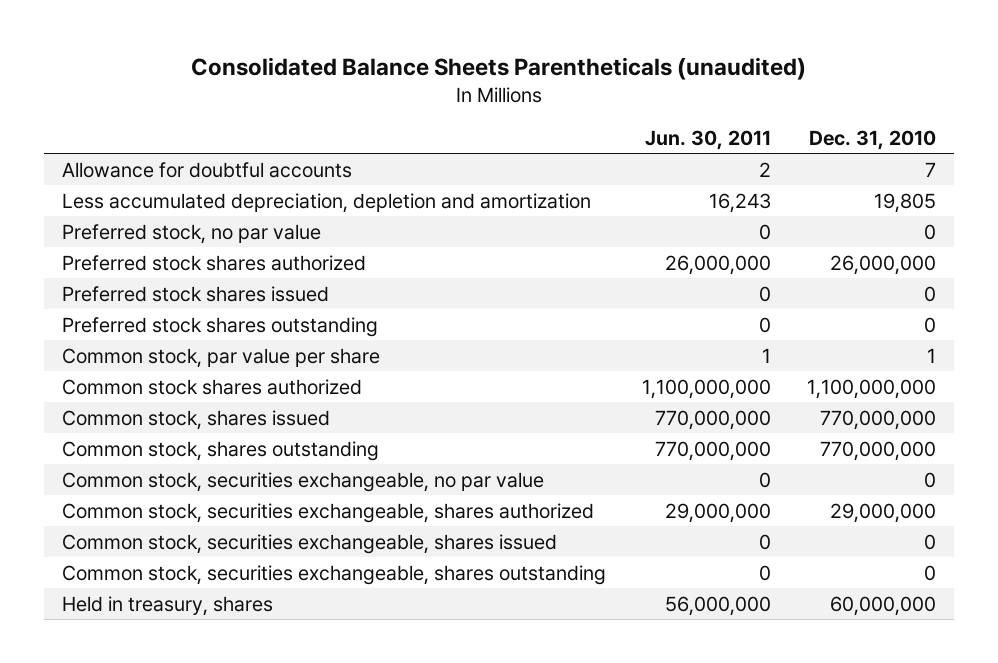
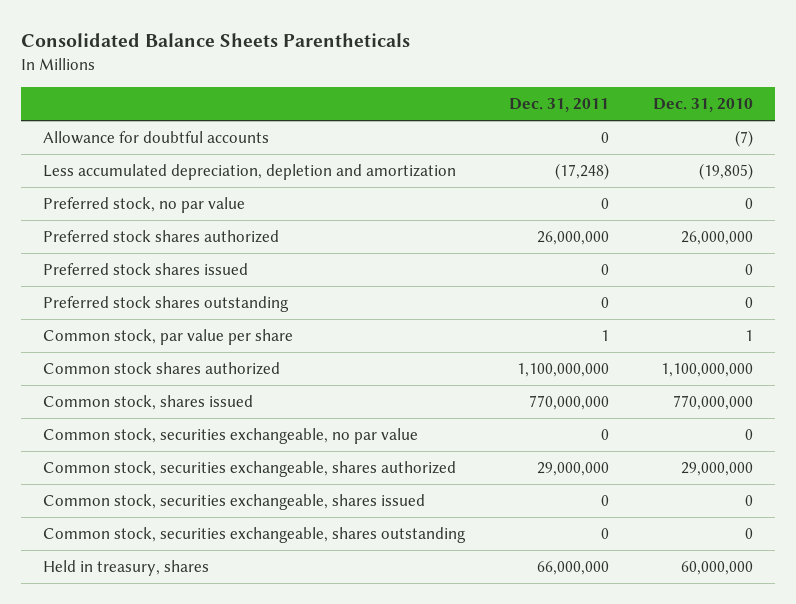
- Consolidated Balance Sheets Parentheticals (unaudited)
+ Consolidated Balance Sheets Parentheticals
- | Jun. 30, 2011 | Dec. 31, 2010
+ | Dec. 31, 2011 | Dec. 31, 2010
- Allowance for doubtful accounts | 2 | 7
- Less accumulated depreciation, depletion and amortization | 16,243 | 19,805
+ Allowance for doubtful accounts | 0 | (7)
+ Less accumulated depreciation, depletion and amortization | (17,248) | (19,805)
- Common stock, shares outstanding | 770,000,000 | 770,000,000

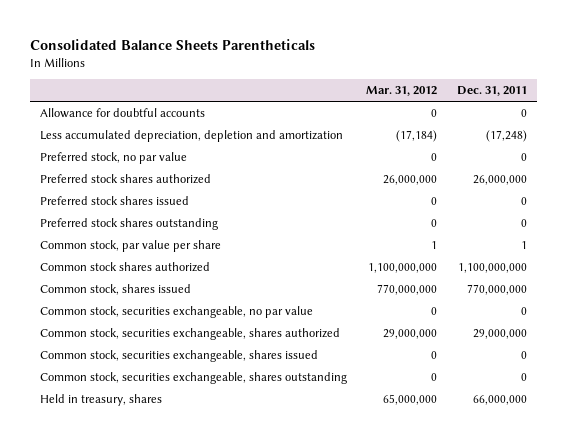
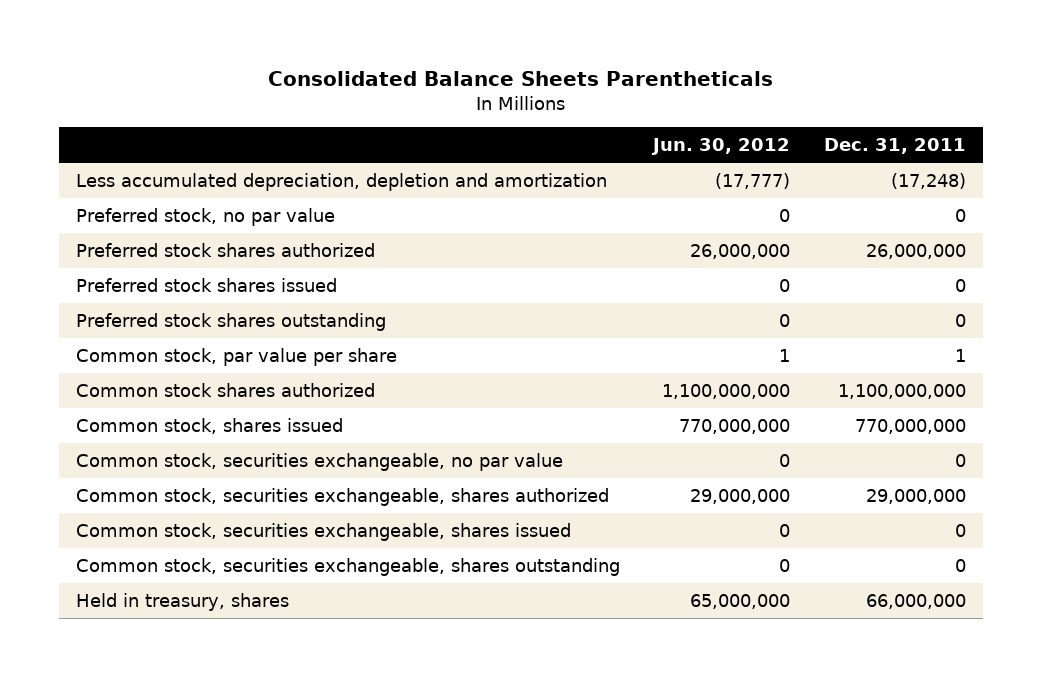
- | Mar. 31, 2012 | Dec. 31, 2011
+ | Jun. 30, 2012 | Dec. 31, 2011
- Allowance for doubtful accounts | 0 | 0

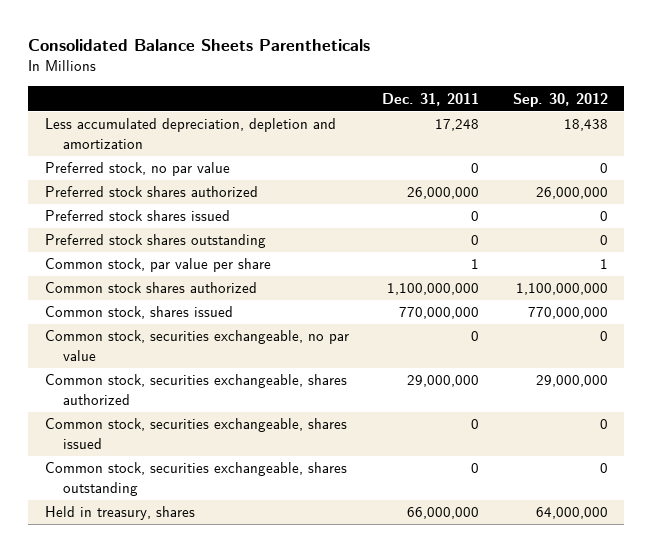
- | Jun. 30, 2012 | Dec. 31, 2011
+ | Dec. 31, 2011 | Sep. 30, 2012
- Less accumulated depreciation, depletion and amortization | (17,777) | (17,248)
+ Less accumulated depreciation, depletion and amortization | 17,248 | 18,438

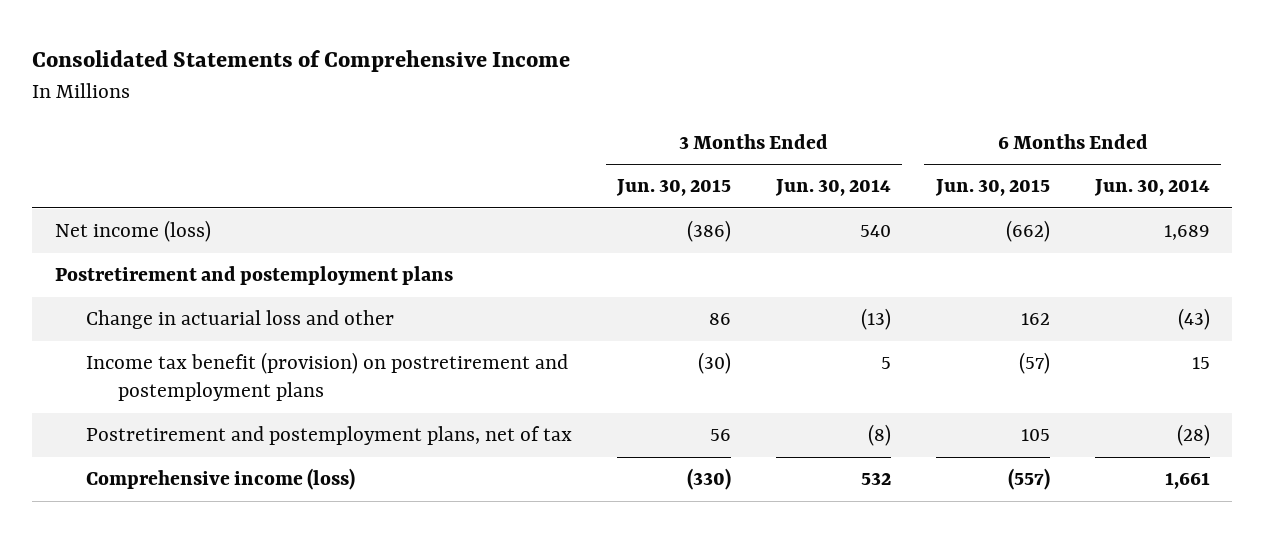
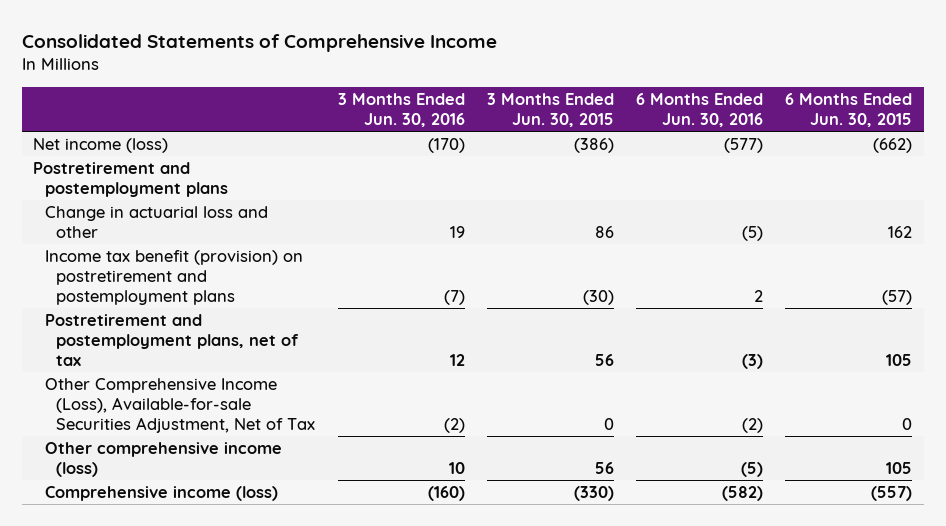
- | 3 Months Ended Jun. 30, 2015 | 3 Months Ended Jun. 30, 2014 | 6 Months Ended Jun. 30, 2015 | 6 Months Ended Jun. 30, 2014
+ | 3 Months Ended Jun. 30, 2016 | 3 Months Ended Jun. 30, 2015 | 6 Months Ended Jun. 30, 2016 | 6 Months Ended Jun. 30, 2015
+ Other Comprehensive Income (Loss), Available-for-sale Securities Adjustment, Net of Tax | (2) | 0 | (2) | 0
+ Other comprehensive income (loss) | 10 | 56 | (5) | 105

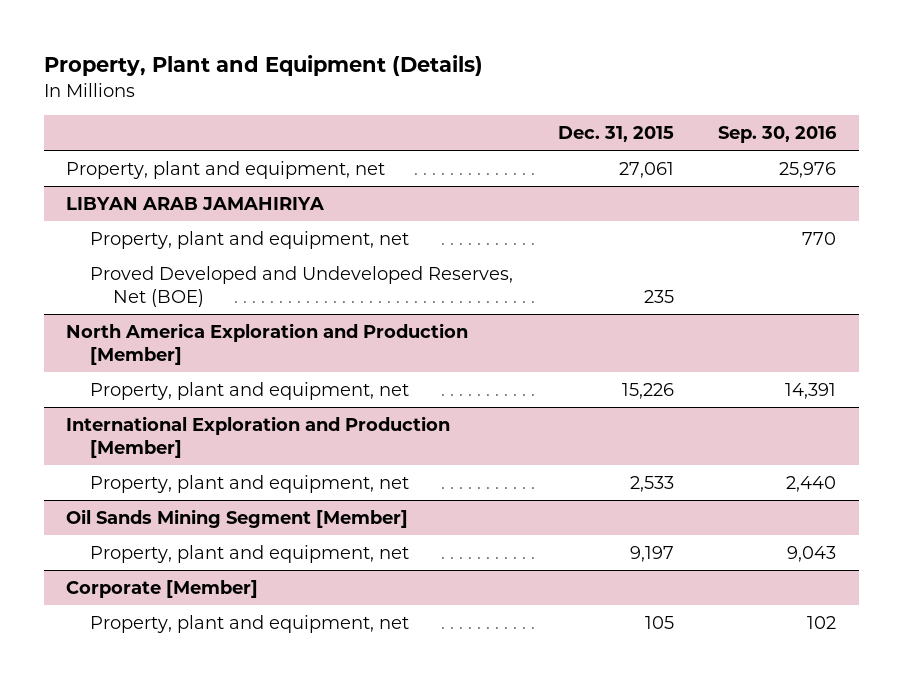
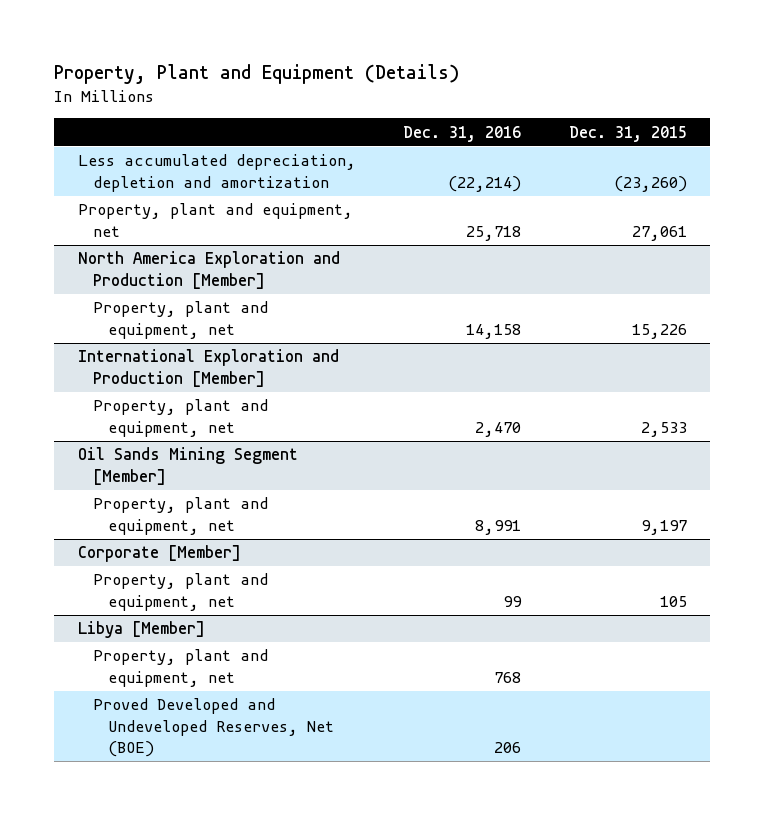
- | Dec. 31, 2015 | Sep. 30, 2016
+ | Dec. 31, 2016 | Dec. 31, 2015
+ Less accumulated depreciation, depletion and amortization | (22,214) | (23,260)
- LIBYAN ARAB JAMAHIRIYA
- Property, plant and equipment, net | | 770
- Proved Developed and Undeveloped Reserves, Net (BOE) | 235 |
+ Libya [Member]
+ Property, plant and equipment, net | 768 |
+ Proved Developed and Undeveloped Reserves, Net (BOE) | 206 |

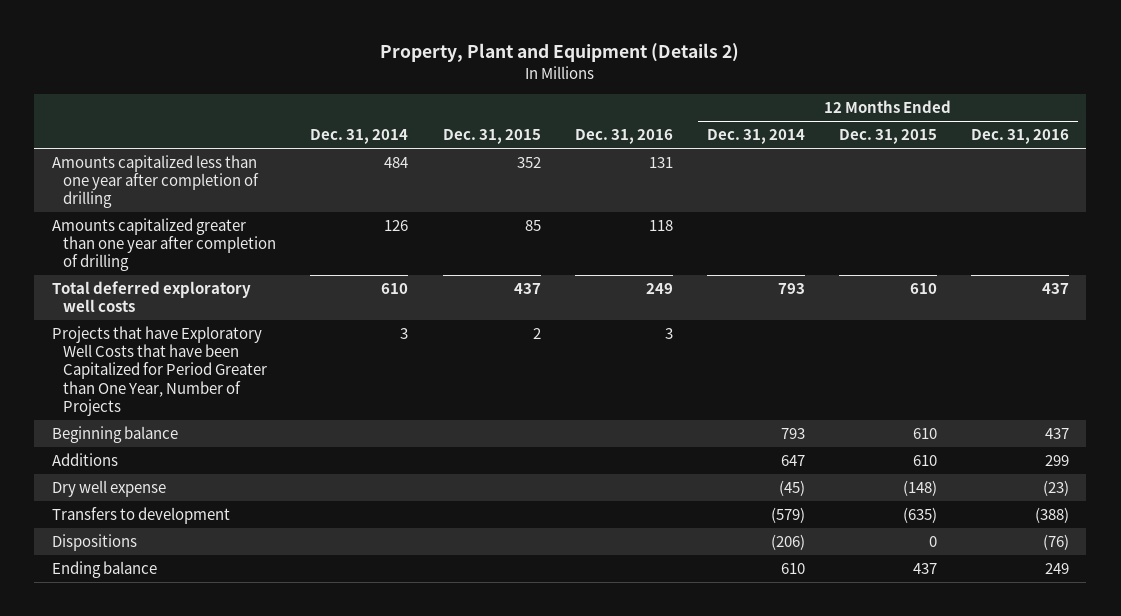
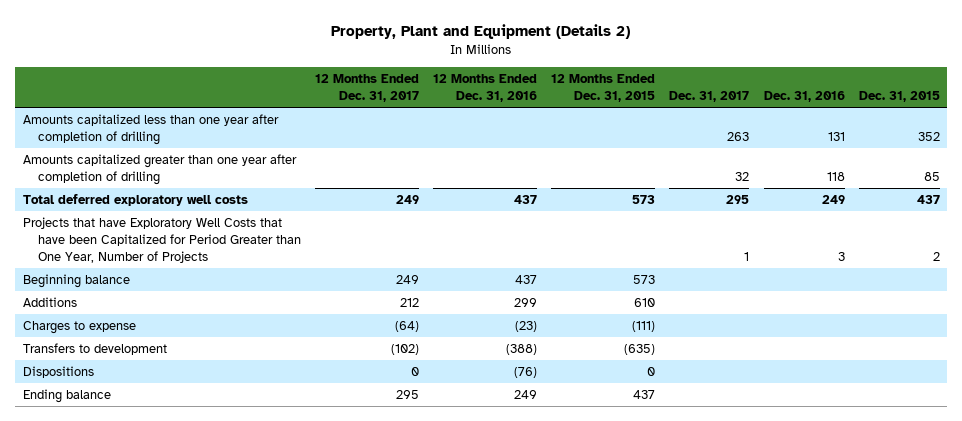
- | Dec. 31, 2014 | Dec. 31, 2015 | Dec. 31, 2016 | 12 Months Ended Dec. 31, 2014 | 12 Months Ended Dec. 31, 2015 | 12 Months Ended Dec. 31, 2016
+ | 12 Months Ended Dec. 31, 2017 | 12 Months Ended Dec. 31, 2016 | 12 Months Ended Dec. 31, 2015 | Dec. 31, 2017 | Dec. 31, 2016 | Dec. 31, 2015
- Total deferred exploratory well costs | 610 | 437 | 249 | 793 | 610 | 437
+ Total deferred exploratory well costs | 249 | 437 | 573 | 295 | 249 | 437
- Beginning balance | | | | 793 | 610 | 437
+ Beginning balance | 249 | 437 | 573 | | |
- Dry well expense | | | | (45) | (148) | (23)
+ Charges to expense | (64) | (23) | (111) | | |

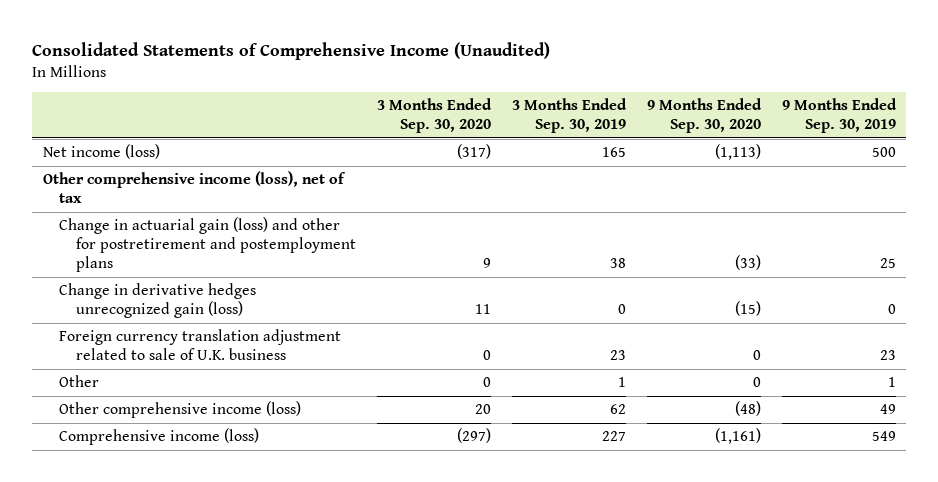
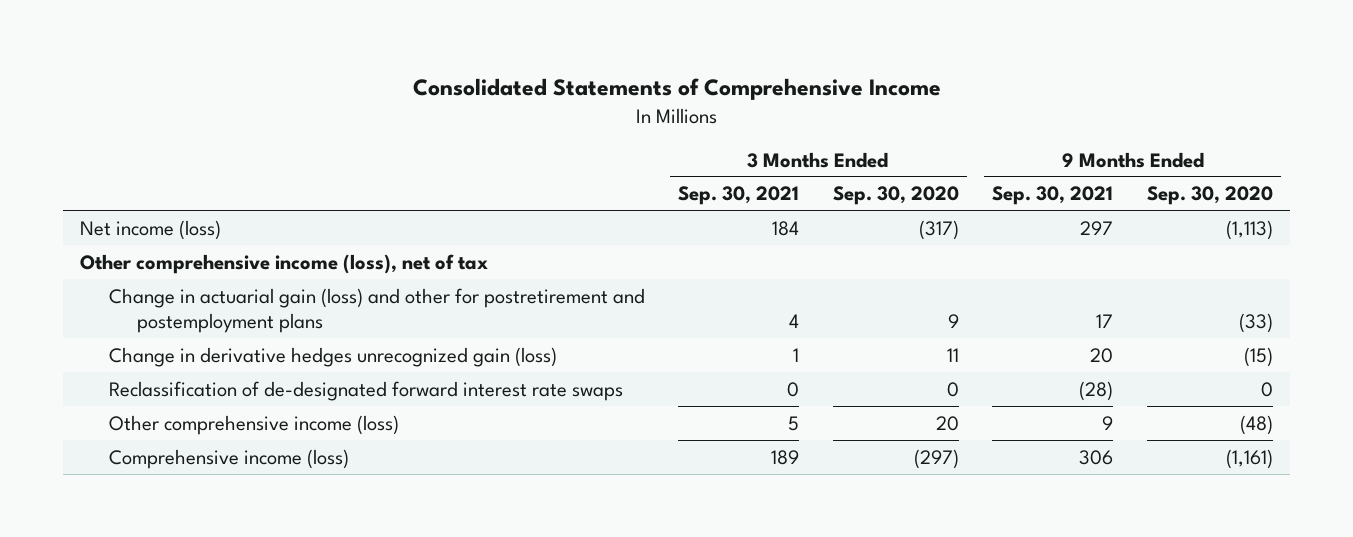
- Consolidated Statements of Comprehensive Income (Unaudited)
+ Consolidated Statements of Comprehensive Income
- | 3 Months Ended Sep. 30, 2020 | 3 Months Ended Sep. 30, 2019 | 9 Months Ended Sep. 30, 2020 | 9 Months Ended Sep. 30, 2019
+ | 3 Months Ended Sep. 30, 2021 | 3 Months Ended Sep. 30, 2020 | 9 Months Ended Sep. 30, 2021 | 9 Months Ended Sep. 30, 2020
- Foreign currency translation adjustment related to sale of U.K. business | 0 | 23 | 0 | 23
- Other | 0 | 1 | 0 | 1
+ Reclassification of de-designated forward interest rate swaps | 0 | 0 | (28) | 0

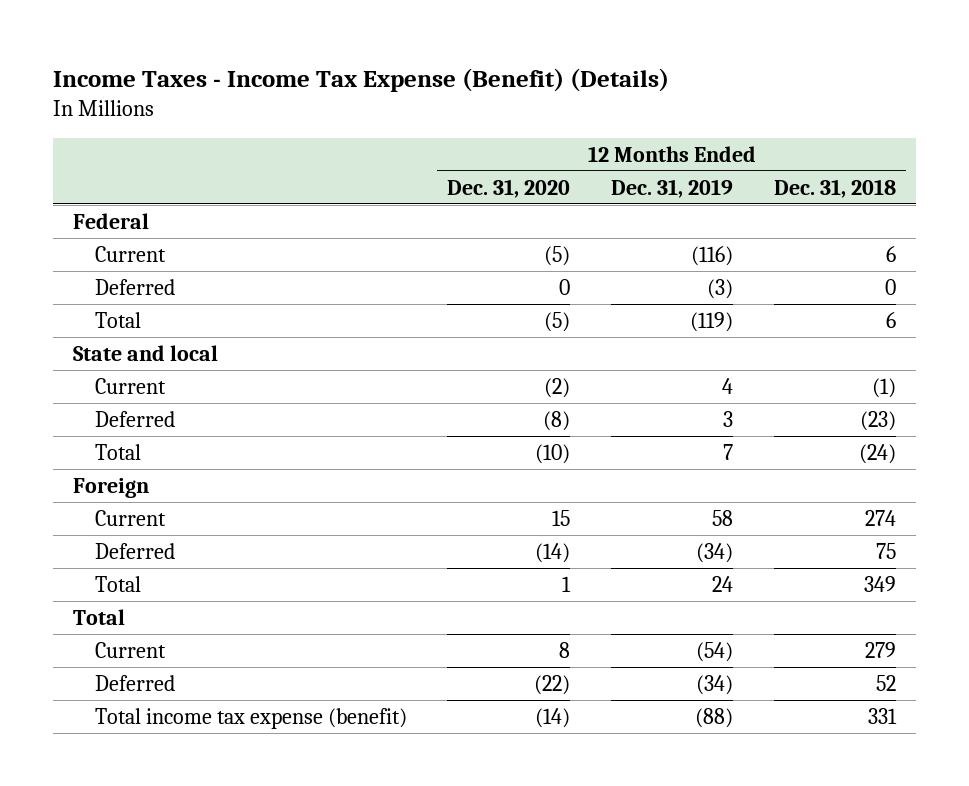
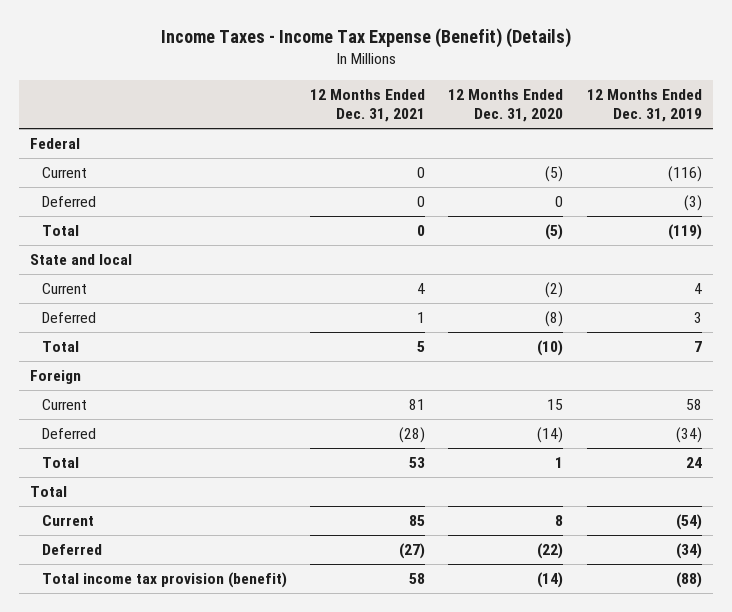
- | 12 Months Ended Dec. 31, 2020 | 12 Months Ended Dec. 31, 2019 | 12 Months Ended Dec. 31, 2018
+ | 12 Months Ended Dec. 31, 2021 | 12 Months Ended Dec. 31, 2020 | 12 Months Ended Dec. 31, 2019
- Total income tax expense (benefit) | (14) | (88) | 331
+ Total income tax provision (benefit) | 58 | (14) | (88)

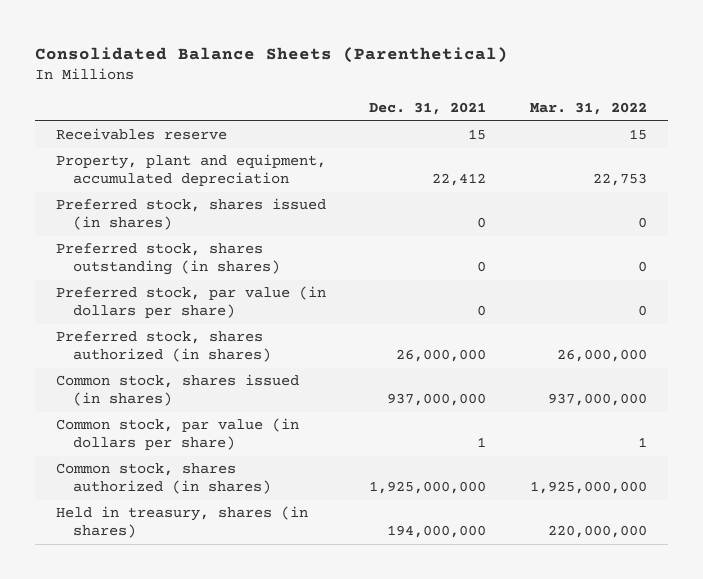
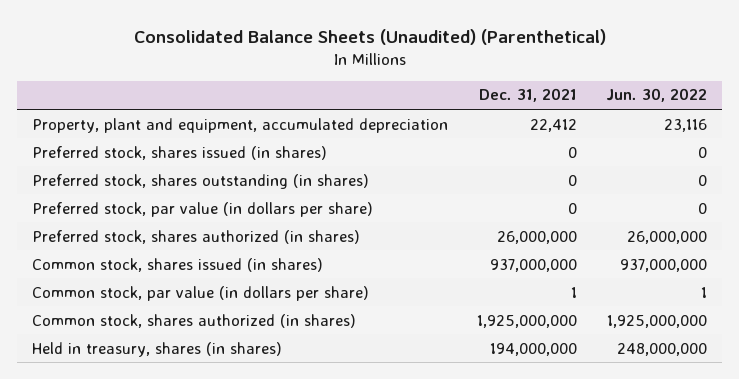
- Consolidated Balance Sheets (Parenthetical)
+ Consolidated Balance Sheets (Unaudited) (Parenthetical)
- | Dec. 31, 2021 | Mar. 31, 2022
+ | Dec. 31, 2021 | Jun. 30, 2022
- Receivables reserve | 15 | 15

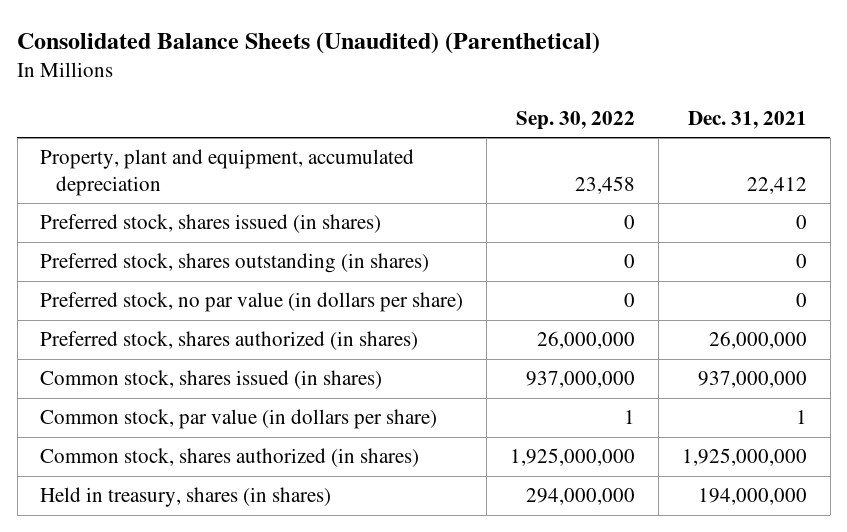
- | Dec. 31, 2021 | Jun. 30, 2022
+ | Sep. 30, 2022 | Dec. 31, 2021
- Preferred stock, par value (in dollars per share) | 0 | 0
+ Preferred stock, no par value (in dollars per share) | 0 | 0

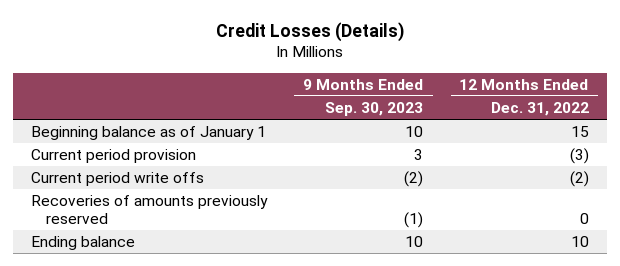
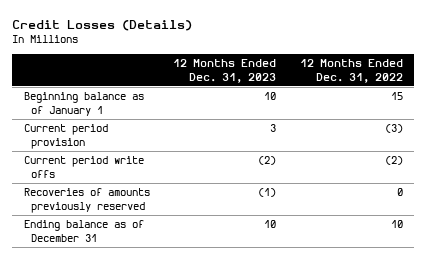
- | 9 Months Ended Sep. 30, 2023 | 12 Months Ended Dec. 31, 2022
+ | 12 Months Ended Dec. 31, 2023 | 12 Months Ended Dec. 31, 2022
- Ending balance | 10 | 10
+ Ending balance as of December 31 | 10 | 10

